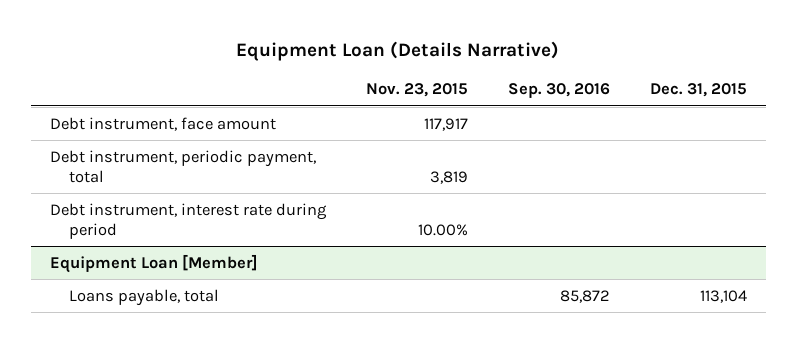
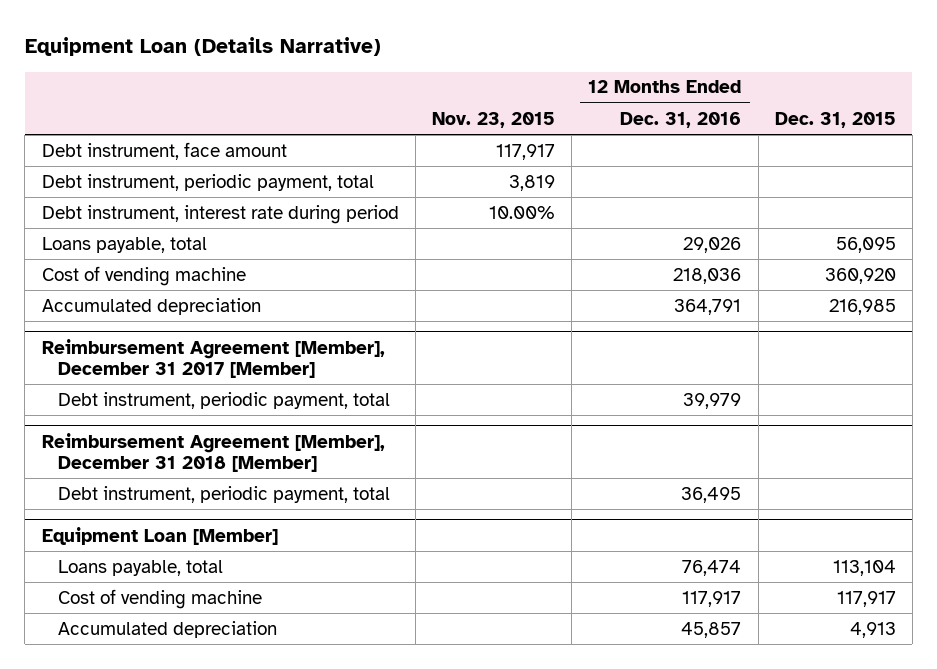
- | Nov. 23, 2015 | Sep. 30, 2016 | Dec. 31, 2015
+ | Nov. 23, 2015 | 12 Months Ended Dec. 31, 2016 | Dec. 31, 2015
+ Loans payable, total | | 29,026 | 56,095
+ Cost of vending machine | | 218,036 | 360,920
+ Accumulated depreciation | | 364,791 | 216,985
+ Reimbursement Agreement [Member], December 31 2017 [Member]
+ Debt instrument, periodic payment, total | | 39,979 |
+ Reimbursement Agreement [Member], December 31 2018 [Member]
+ Debt instrument, periodic payment, total | | 36,495 |
@ Equipment Loan [Member]
+ Cost of vending machine | | 117,917 | 117,917
+ Accumulated depreciation | | 45,857 | 4,913

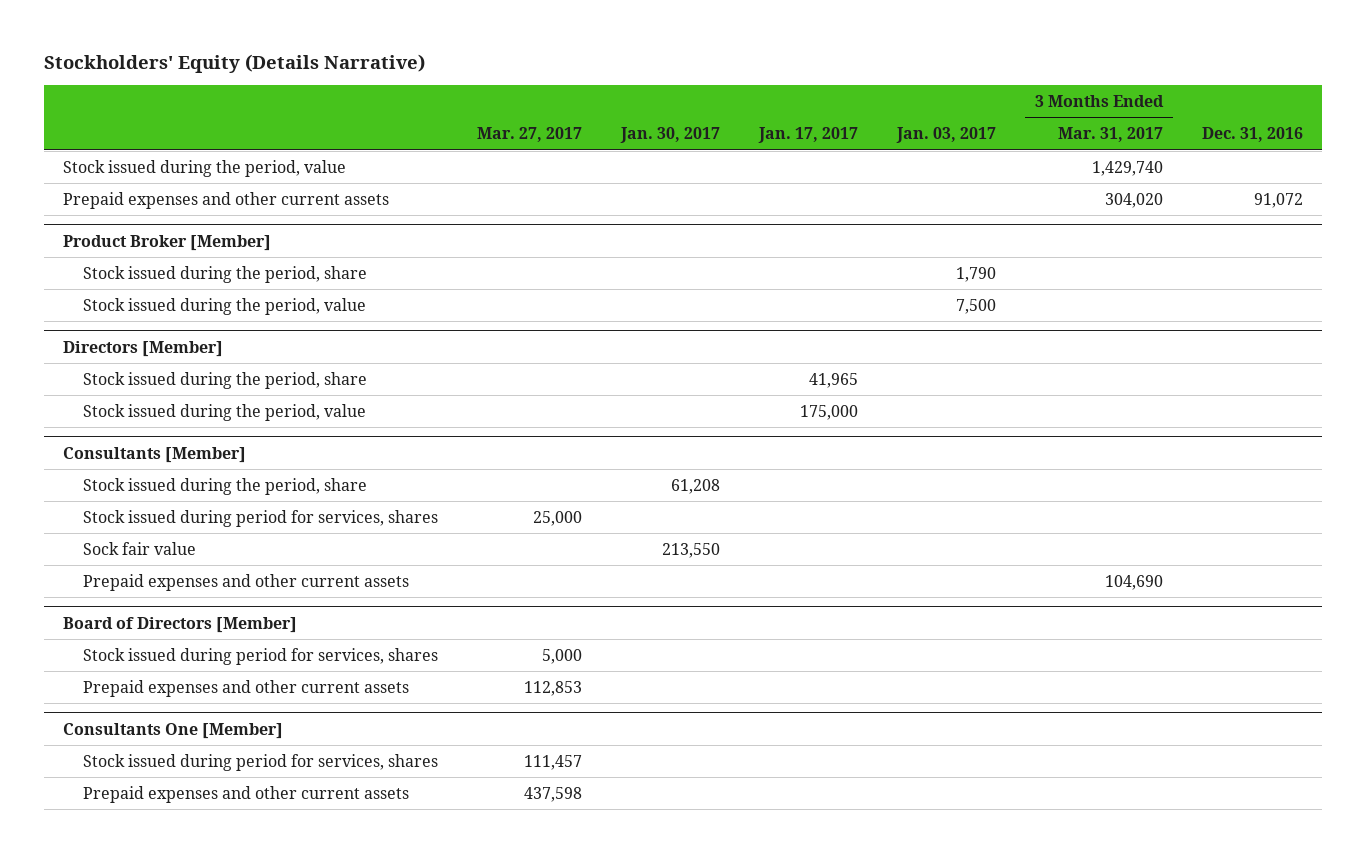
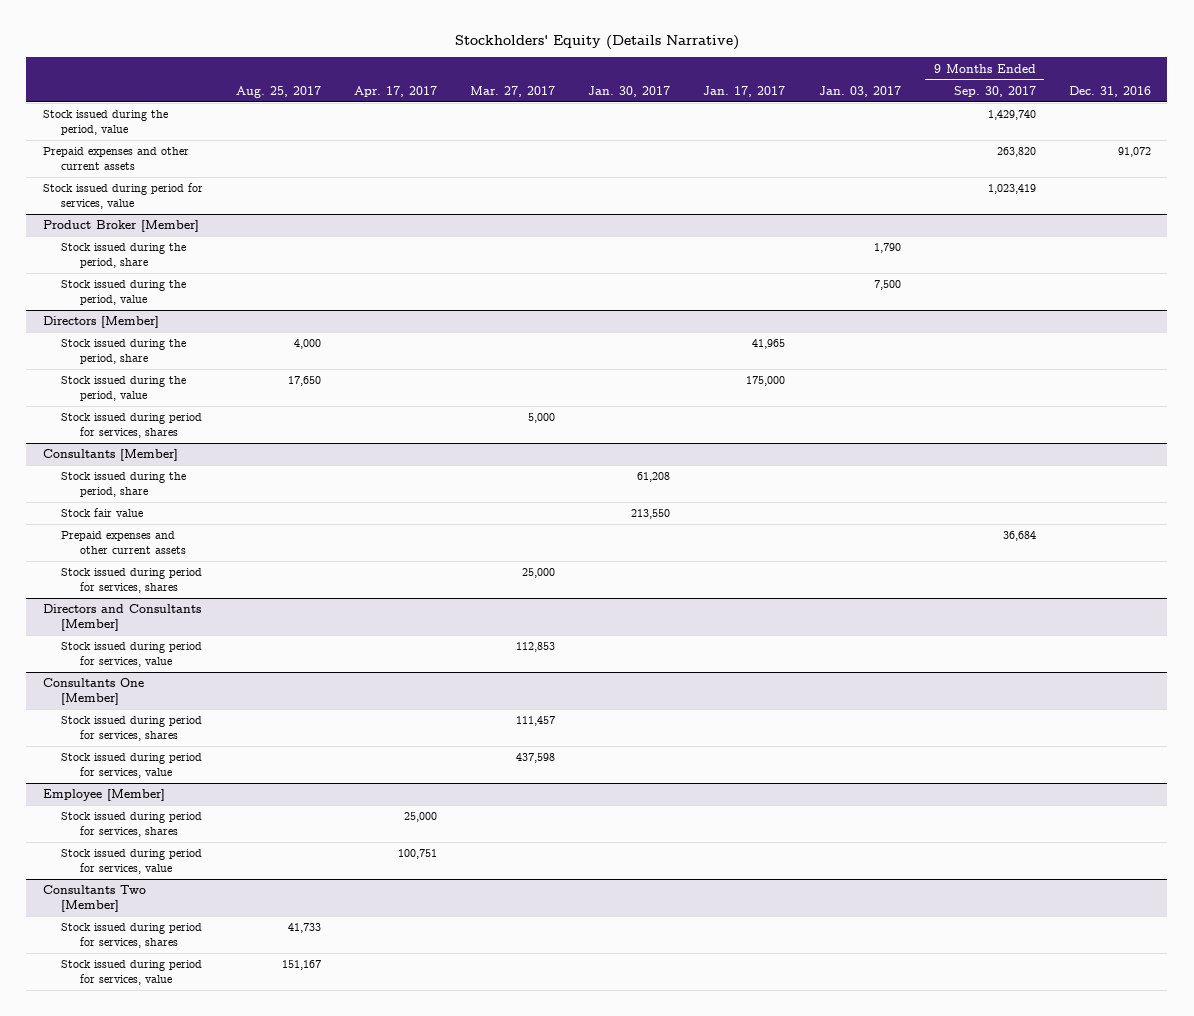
- | Mar. 27, 2017 | Jan. 30, 2017 | Jan. 17, 2017 | Jan. 03, 2017 | 3 Months Ended Mar. 31, 2017 | Dec. 31, 2016
+ | Aug. 25, 2017 | Apr. 17, 2017 | Mar. 27, 2017 | Jan. 30, 2017 | Jan. 17, 2017 | Jan. 03, 2017 | 9 Months Ended Sep. 30, 2017 | Dec. 31, 2016
+ Stock issued during period for services, value | | | | | | | 1,023,419 |
@ Directors [Member]
+ Stock issued during period for services, shares | | | 5,000 | | | | |
@ Consultants [Member]
- Sock fair value | | 213,550 | | | |
+ Stock fair value | | | | 213,550 | | | |
- Board of Directors [Member]
- Stock issued during period for services, shares | 5,000 | | | | |
- Prepaid expenses and other current assets | 112,853 | | | | |
@ Consultants [Member]
moved down: Stock issued during period for services, shares | | | 25,000 | | | | |
+ Directors and Consultants [Member]
+ Stock issued during period for services, value | | | 112,853 | | | | |
@ Consultants One [Member]
- Prepaid expenses and other current assets | 437,598 | | | | |
+ Stock issued during period for services, value | | | 437,598 | | | | |
+ Employee [Member]
+ Stock issued during period for services, shares | | 25,000 | | | | | |
+ Stock issued during period for services, value | | 100,751 | | | | | |
+ Consultants Two [Member]
+ Stock issued during period for services, shares | 41,733 | | | | | | |
+ Stock issued during period for services, value | 151,167 | | | | | | |

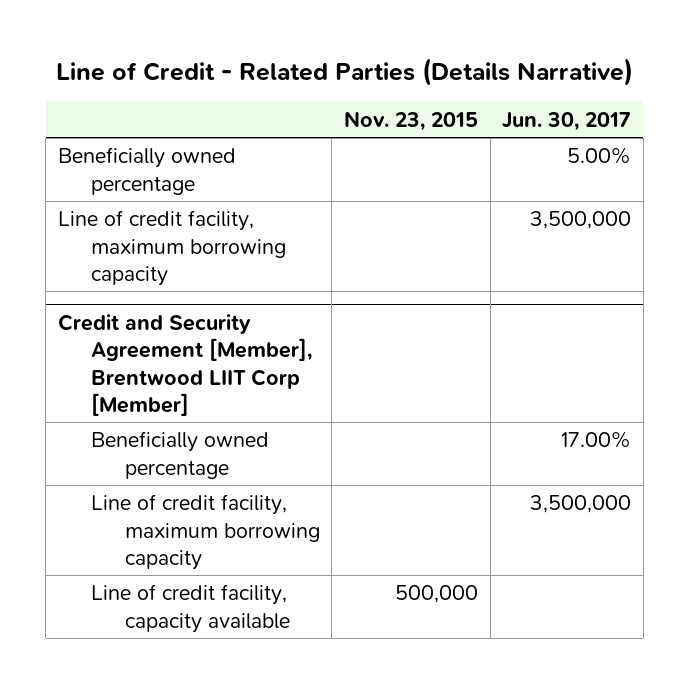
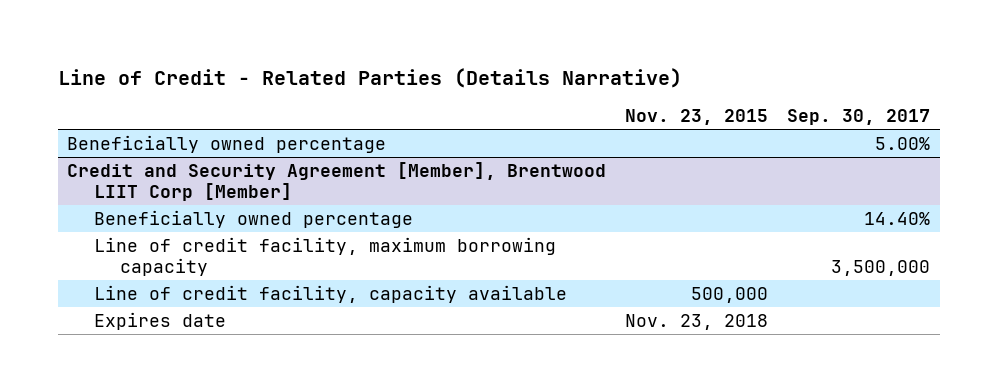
- | Nov. 23, 2015 | Jun. 30, 2017
+ | Nov. 23, 2015 | Sep. 30, 2017
- Line of credit facility, maximum borrowing capacity | | 3,500,000
@ Credit and Security Agreement [Member], Brentwood LIIT Corp [Member]
+ Expires date | Nov. 23, 2018 |

